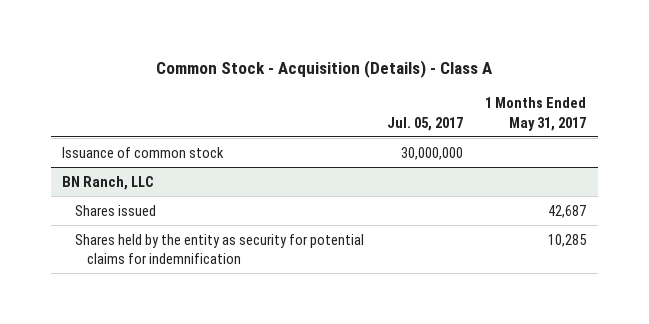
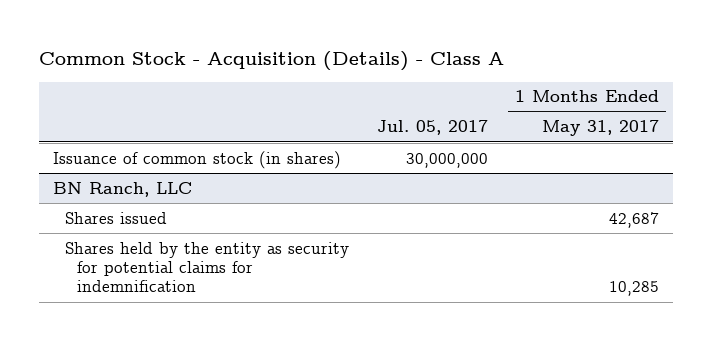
- Issuance of common stock | 30,000,000 |
+ Issuance of common stock (in shares) | 30,000,000 |

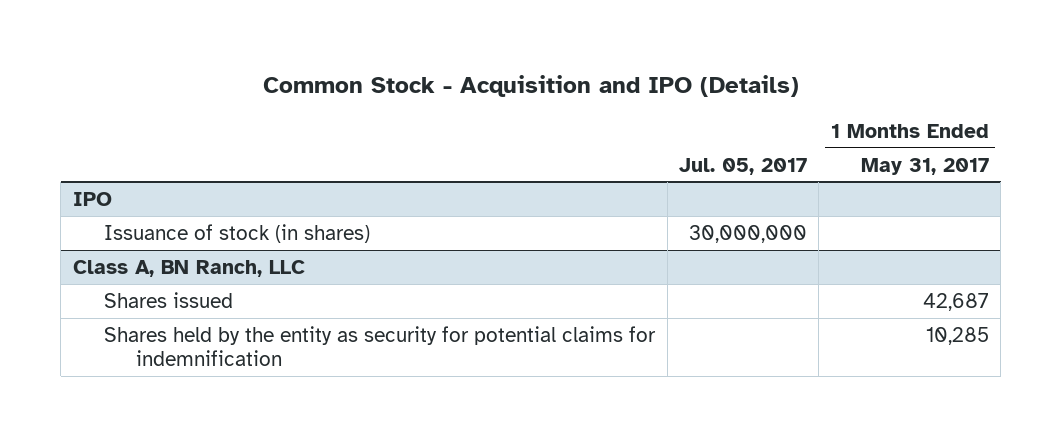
- Common Stock - Acquisition (Details) - Class A
+ Common Stock - Acquisition and IPO (Details)
- Issuance of common stock (in shares) | 30,000,000 |
- BN Ranch, LLC
+ IPO
+ Issuance of stock (in shares) | 30,000,000 |
+ Class A, BN Ranch, LLC

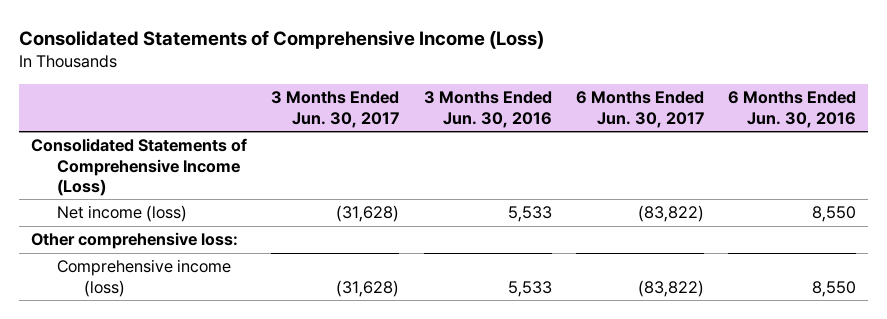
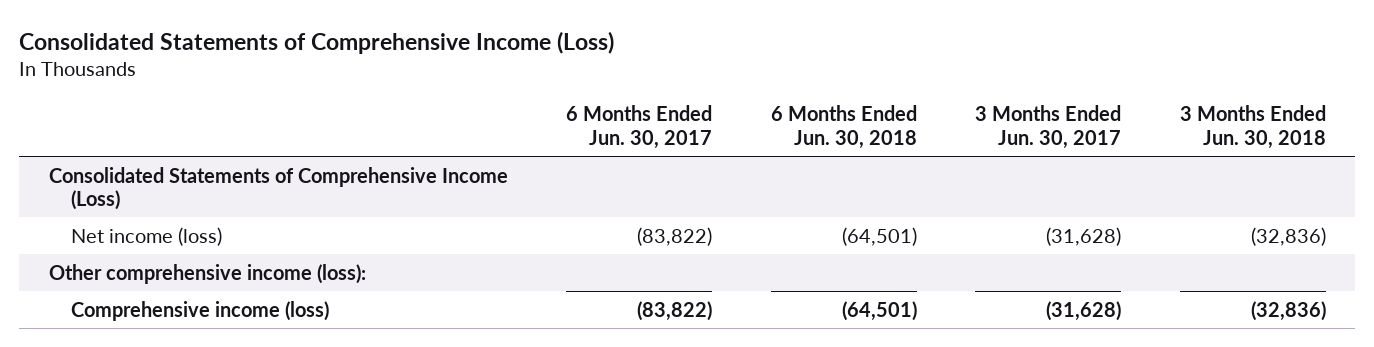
- | 3 Months Ended Jun. 30, 2017 | 3 Months Ended Jun. 30, 2016 | 6 Months Ended Jun. 30, 2017 | 6 Months Ended Jun. 30, 2016
+ | 6 Months Ended Jun. 30, 2017 | 6 Months Ended Jun. 30, 2018 | 3 Months Ended Jun. 30, 2017 | 3 Months Ended Jun. 30, 2018
- Other comprehensive loss:
+ Other comprehensive income (loss):

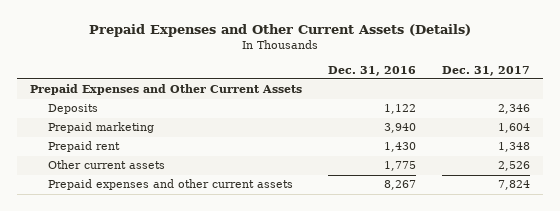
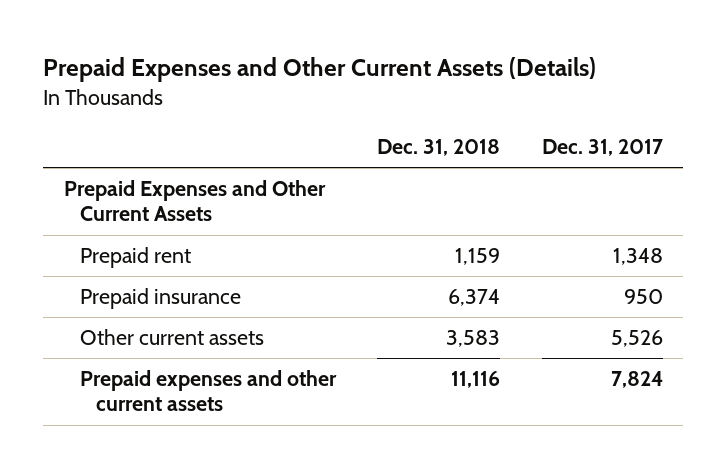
- | Dec. 31, 2016 | Dec. 31, 2017
+ | Dec. 31, 2018 | Dec. 31, 2017
- Deposits | 1,122 | 2,346
- Prepaid marketing | 3,940 | 1,604
- Other current assets | 1,775 | 2,526
+ Prepaid insurance | 6,374 | 950
+ Other current assets | 3,583 | 5,526

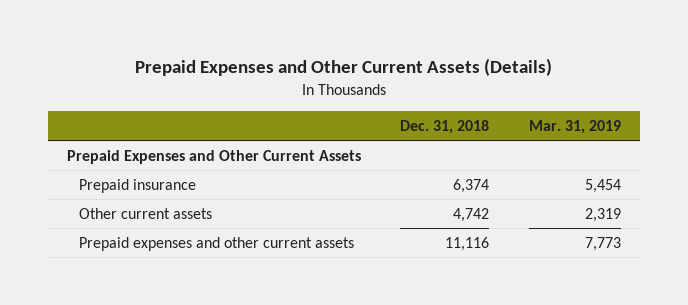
- | Dec. 31, 2018 | Dec. 31, 2017
+ | Dec. 31, 2018 | Mar. 31, 2019
- Prepaid rent | 1,159 | 1,348
- Other current assets | 3,583 | 5,526
+ Other current assets | 4,742 | 2,319

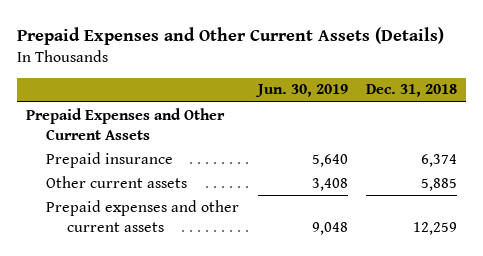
- | Dec. 31, 2018 | Mar. 31, 2019
+ | Jun. 30, 2019 | Dec. 31, 2018
- Other current assets | 4,742 | 2,319
- Prepaid expenses and other current assets | 11,116 | 7,773
+ Other current assets | 3,408 | 5,885
+ Prepaid expenses and other current assets | 9,048 | 12,259

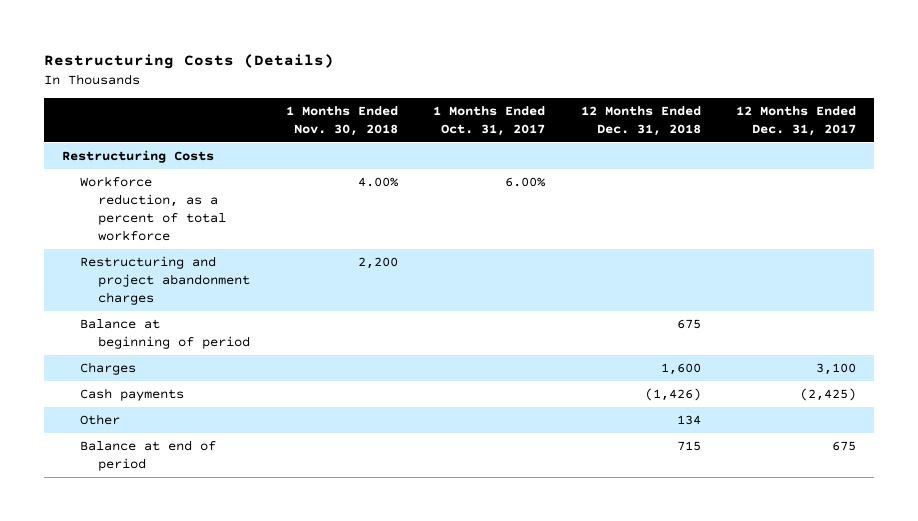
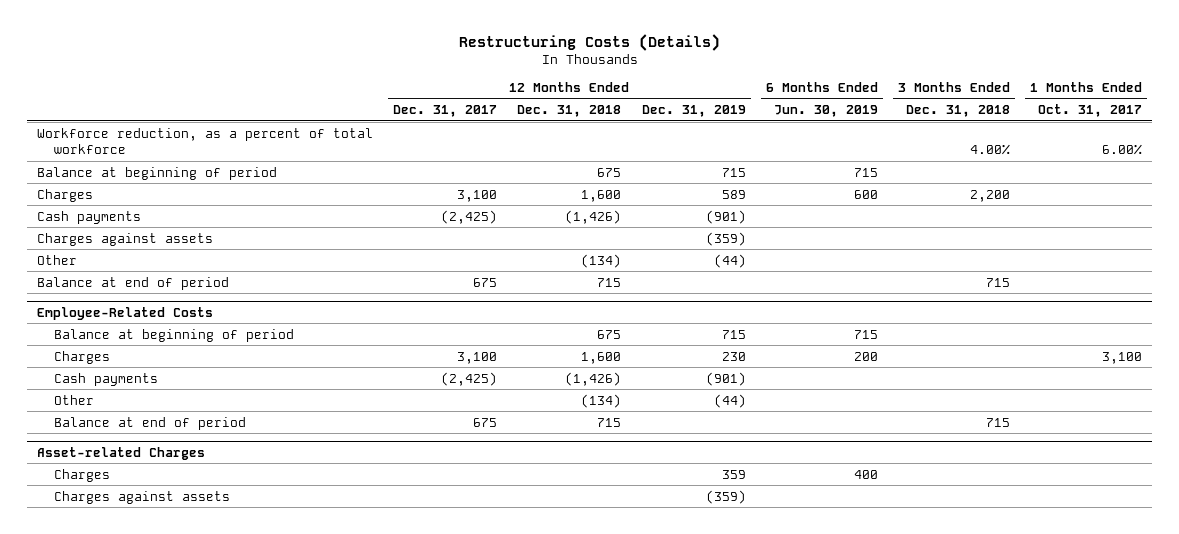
- | 1 Months Ended Nov. 30, 2018 | 1 Months Ended Oct. 31, 2017 | 12 Months Ended Dec. 31, 2018 | 12 Months Ended Dec. 31, 2017
+ | 12 Months Ended Dec. 31, 2017 | 12 Months Ended Dec. 31, 2018 | 12 Months Ended Dec. 31, 2019 | 6 Months Ended Jun. 30, 2019 | 3 Months Ended Dec. 31, 2018 | 1 Months Ended Oct. 31, 2017
- Restructuring Costs
- Restructuring and project abandonment charges | 2,200 | | |
- Other | | | 134 |
+ Charges against assets | | | (359) | | |
+ Other | | (134) | (44) | | |
+ Employee-Related Costs
+ Balance at beginning of period | | 675 | 715 | 715 | |
+ Charges | 3,100 | 1,600 | 230 | 200 | | 3,100
+ Cash payments | (2,425) | (1,426) | (901) | | |
+ Other | | (134) | (44) | | |
+ Balance at end of period | 675 | 715 | | | 715 |
+ Asset-related Charges
+ Charges | | | 359 | 400 | |
+ Charges against assets | | | (359) | | |

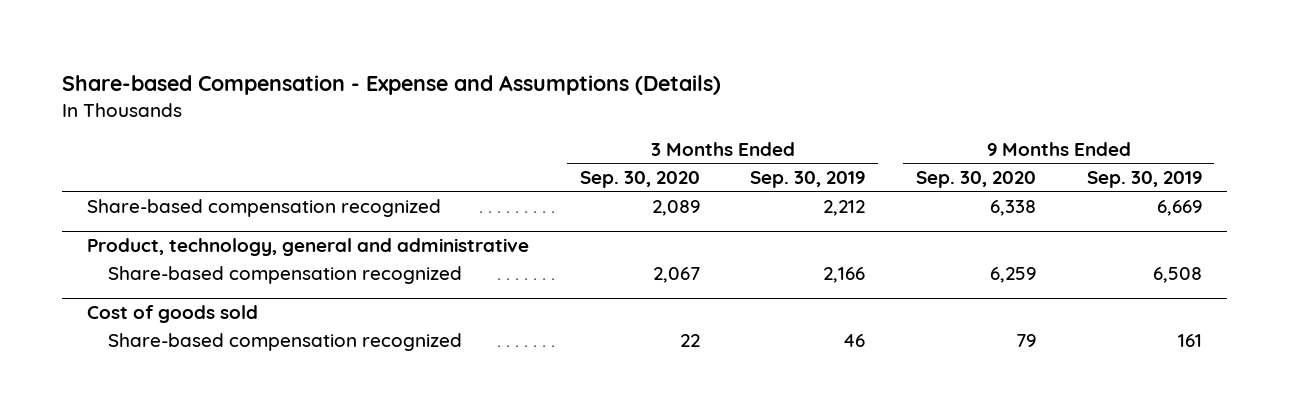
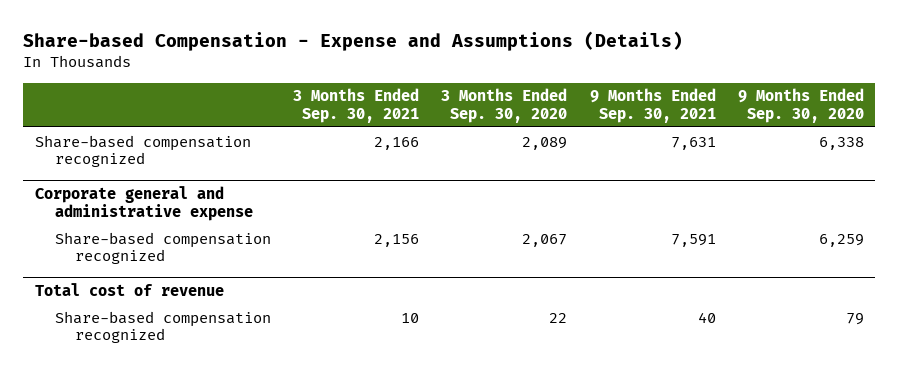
- | 3 Months Ended Sep. 30, 2020 | 3 Months Ended Sep. 30, 2019 | 9 Months Ended Sep. 30, 2020 | 9 Months Ended Sep. 30, 2019
+ | 3 Months Ended Sep. 30, 2021 | 3 Months Ended Sep. 30, 2020 | 9 Months Ended Sep. 30, 2021 | 9 Months Ended Sep. 30, 2020
- Product, technology, general and administrative
+ Corporate general and administrative expense
- Cost of goods sold
+ Total cost of revenue

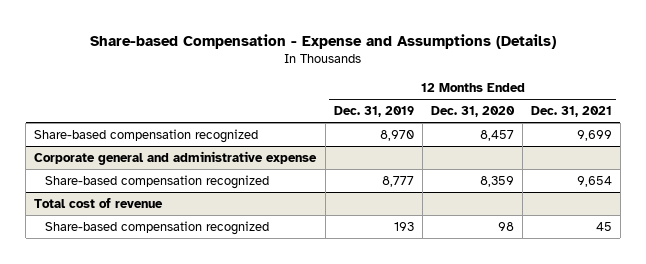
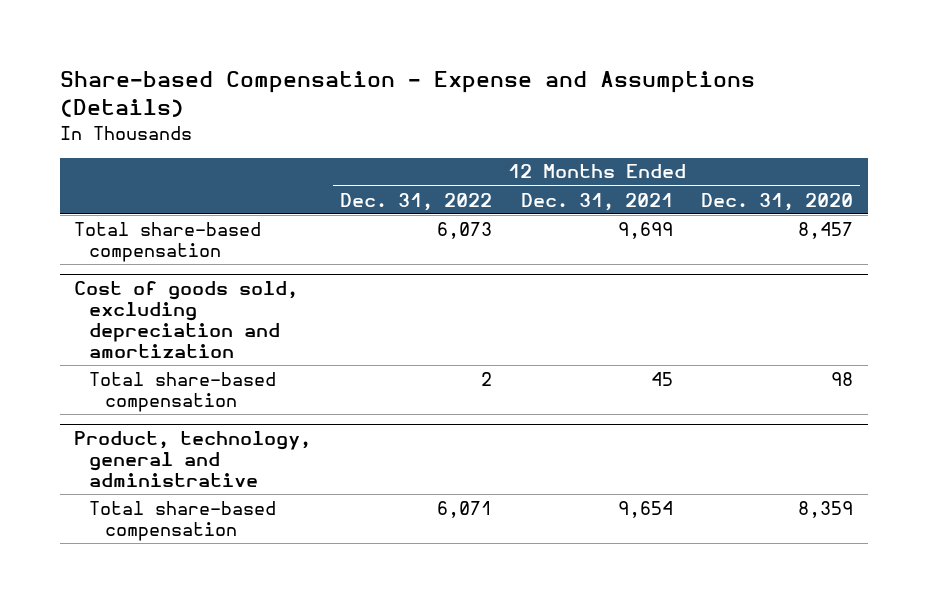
- | 12 Months Ended Dec. 31, 2019 | 12 Months Ended Dec. 31, 2020 | 12 Months Ended Dec. 31, 2021
+ | 12 Months Ended Dec. 31, 2022 | 12 Months Ended Dec. 31, 2021 | 12 Months Ended Dec. 31, 2020
- Share-based compensation recognized | 8,970 | 8,457 | 9,699
- Corporate general and administrative expense
- Share-based compensation recognized | 8,777 | 8,359 | 9,654
- Total cost of revenue
- Share-based compensation recognized | 193 | 98 | 45
+ Total share-based compensation | 6,073 | 9,699 | 8,457
+ Cost of goods sold, excluding depreciation and amortization
+ Total share-based compensation | 2 | 45 | 98
+ Product, technology, general and administrative
+ Total share-based compensation | 6,071 | 9,654 | 8,359

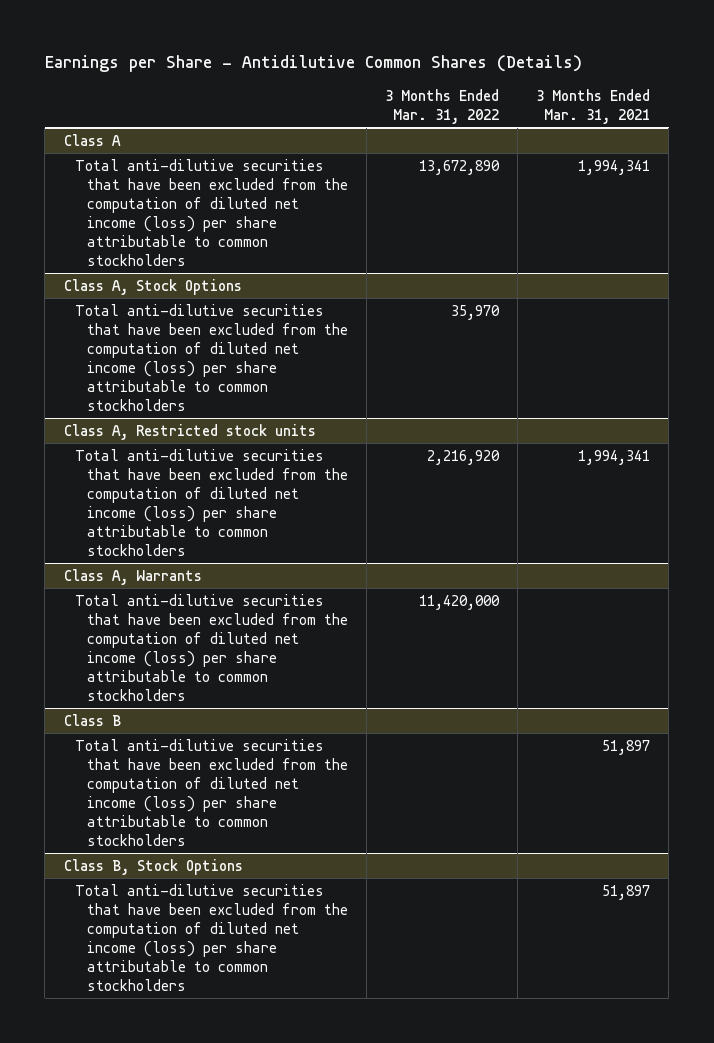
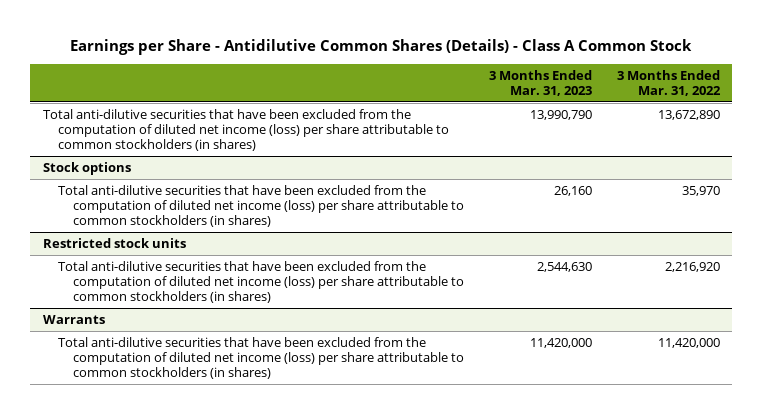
- Earnings per Share - Antidilutive Common Shares (Details)
+ Earnings per Share - Antidilutive Common Shares (Details) - Class A Common Stock
- | 3 Months Ended Mar. 31, 2022 | 3 Months Ended Mar. 31, 2021
+ | 3 Months Ended Mar. 31, 2023 | 3 Months Ended Mar. 31, 2022
- Class A
- Total anti-dilutive securities that have been excluded from the computation of diluted net income (loss) per share attributable to common stockholders | 13,672,890 | 1,994,341
- Class A, Stock Options
- Total anti-dilutive securities that have been excluded from the computation of diluted net income (loss) per share attributable to common stockholders | 35,970 |
- Class A, Restricted stock units
- Total anti-dilutive securities that have been excluded from the computation of diluted net income (loss) per share attributable to common stockholders | 2,216,920 | 1,994,341
- Class A, Warrants
- Total anti-dilutive securities that have been excluded from the computation of diluted net income (loss) per share attributable to common stockholders | 11,420,000 |
- Class B
- Total anti-dilutive securities that have been excluded from the computation of diluted net income (loss) per share attributable to common stockholders | | 51,897
- Class B, Stock Options
- Total anti-dilutive securities that have been excluded from the computation of diluted net income (loss) per share attributable to common stockholders | | 51,897
+ Total anti-dilutive securities that have been excluded from the computation of diluted net income (loss) per share attributable to common stockholders (in shares) | 13,990,790 | 13,672,890
+ Stock options
+ Total anti-dilutive securities that have been excluded from the computation of diluted net income (loss) per share attributable to common stockholders (in shares) | 26,160 | 35,970
+ Restricted stock units
+ Total anti-dilutive securities that have been excluded from the computation of diluted net income (loss) per share attributable to common stockholders (in shares) | 2,544,630 | 2,216,920
+ Warrants
+ Total anti-dilutive securities that have been excluded from the computation of diluted net income (loss) per share attributable to common stockholders (in shares) | 11,420,000 | 11,420,000

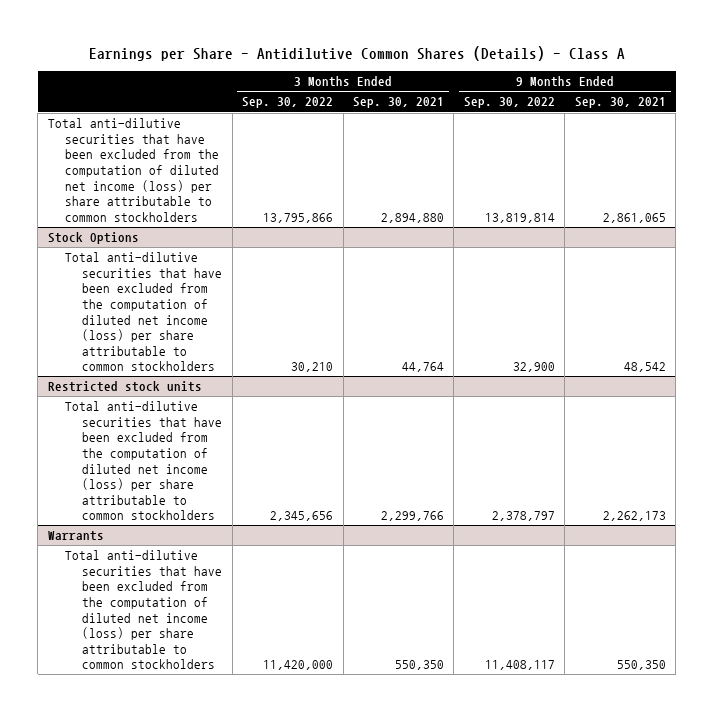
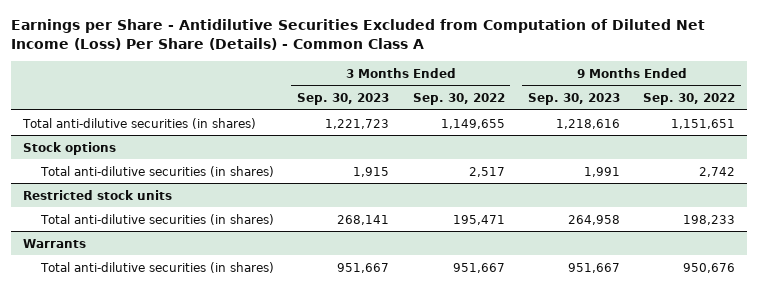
- Earnings per Share - Antidilutive Common Shares (Details) - Class A
+ Earnings per Share - Antidilutive Securities Excluded from Computation of Diluted Net Income (Loss) Per Share (Details) - Common Class A
- | 3 Months Ended Sep. 30, 2022 | 3 Months Ended Sep. 30, 2021 | 9 Months Ended Sep. 30, 2022 | 9 Months Ended Sep. 30, 2021
+ | 3 Months Ended Sep. 30, 2023 | 3 Months Ended Sep. 30, 2022 | 9 Months Ended Sep. 30, 2023 | 9 Months Ended Sep. 30, 2022
- Total anti-dilutive securities that have been excluded from the computation of diluted net income (loss) per share attributable to common stockholders | 13,795,866 | 2,894,880 | 13,819,814 | 2,861,065
- Stock Options
- Total anti-dilutive securities that have been excluded from the computation of diluted net income (loss) per share attributable to common stockholders | 30,210 | 44,764 | 32,900 | 48,542
+ Total anti-dilutive securities (in shares) | 1,221,723 | 1,149,655 | 1,218,616 | 1,151,651
+ Stock options
+ Total anti-dilutive securities (in shares) | 1,915 | 2,517 | 1,991 | 2,742
@ Restricted stock units
- Total anti-dilutive securities that have been excluded from the computation of diluted net income (loss) per share attributable to common stockholders | 2,345,656 | 2,299,766 | 2,378,797 | 2,262,173
+ Total anti-dilutive securities (in shares) | 268,141 | 195,471 | 264,958 | 198,233
@ Warrants
- Total anti-dilutive securities that have been excluded from the computation of diluted net income (loss) per share attributable to common stockholders | 11,420,000 | 550,350 | 11,408,117 | 550,350
+ Total anti-dilutive securities (in shares) | 951,667 | 951,667 | 951,667 | 950,676

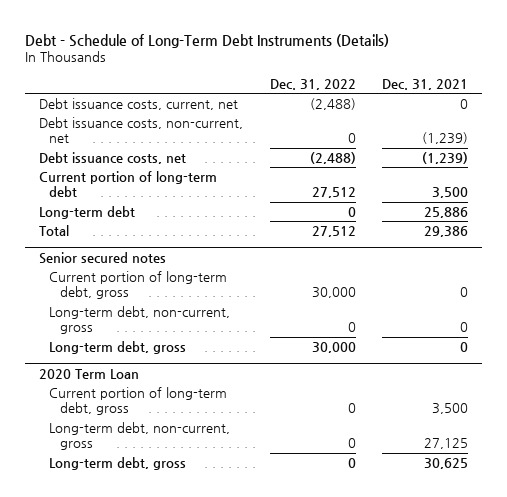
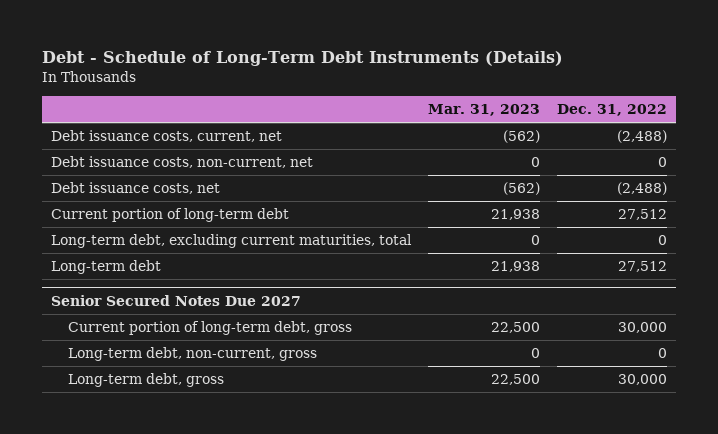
- | Dec. 31, 2022 | Dec. 31, 2021
+ | Mar. 31, 2023 | Dec. 31, 2022
- Long-term debt | 0 | 25,886
- Total | 27,512 | 29,386
- Senior secured notes
+ Long-term debt, excluding current maturities, total | 0 | 0
+ Long-term debt | 21,938 | 27,512
+ Senior Secured Notes Due 2027
- 2020 Term Loan
- Current portion of long-term debt, gross | 0 | 3,500
- Long-term debt, non-current, gross | 0 | 27,125
- Long-term debt, gross | 0 | 30,625

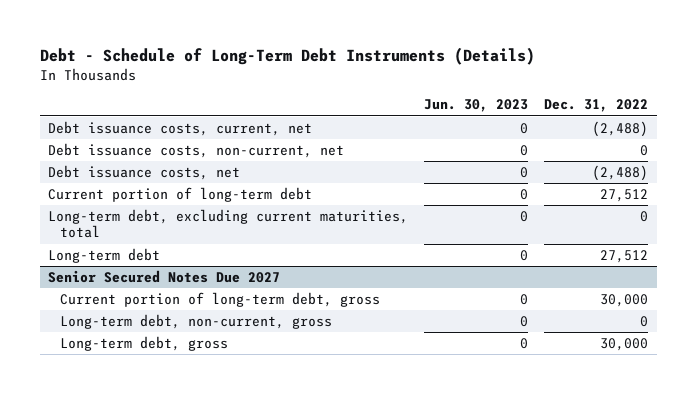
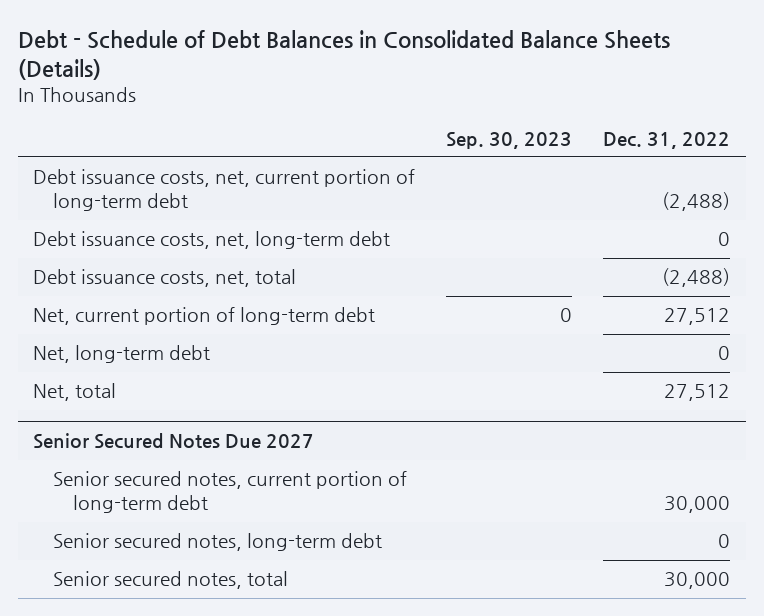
- Debt - Schedule of Long-Term Debt Instruments (Details)
+ Debt - Schedule of Debt Balances in Consolidated Balance Sheets (Details)
- | Jun. 30, 2023 | Dec. 31, 2022
+ | Sep. 30, 2023 | Dec. 31, 2022
- Debt issuance costs, current, net | 0 | (2,488)
- Debt issuance costs, non-current, net | 0 | 0
- Debt issuance costs, net | 0 | (2,488)
- Current portion of long-term debt | 0 | 27,512
- Long-term debt, excluding current maturities, total | 0 | 0
- Long-term debt | 0 | 27,512
+ Debt issuance costs, net, current portion of long-term debt | | (2,488)
+ Debt issuance costs, net, long-term debt | | 0
+ Debt issuance costs, net, total | | (2,488)
+ Net, current portion of long-term debt | 0 | 27,512
+ Net, long-term debt | | 0
+ Net, total | | 27,512
@ Senior Secured Notes Due 2027
- Current portion of long-term debt, gross | 0 | 30,000
- Long-term debt, non-current, gross | 0 | 0
- Long-term debt, gross | 0 | 30,000
+ Senior secured notes, current portion of long-term debt | | 30,000
+ Senior secured notes, long-term debt | | 0
+ Senior secured notes, total | | 30,000

